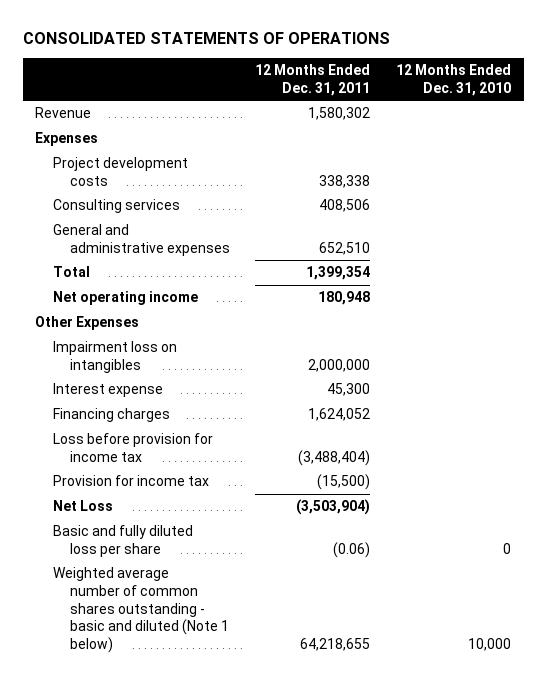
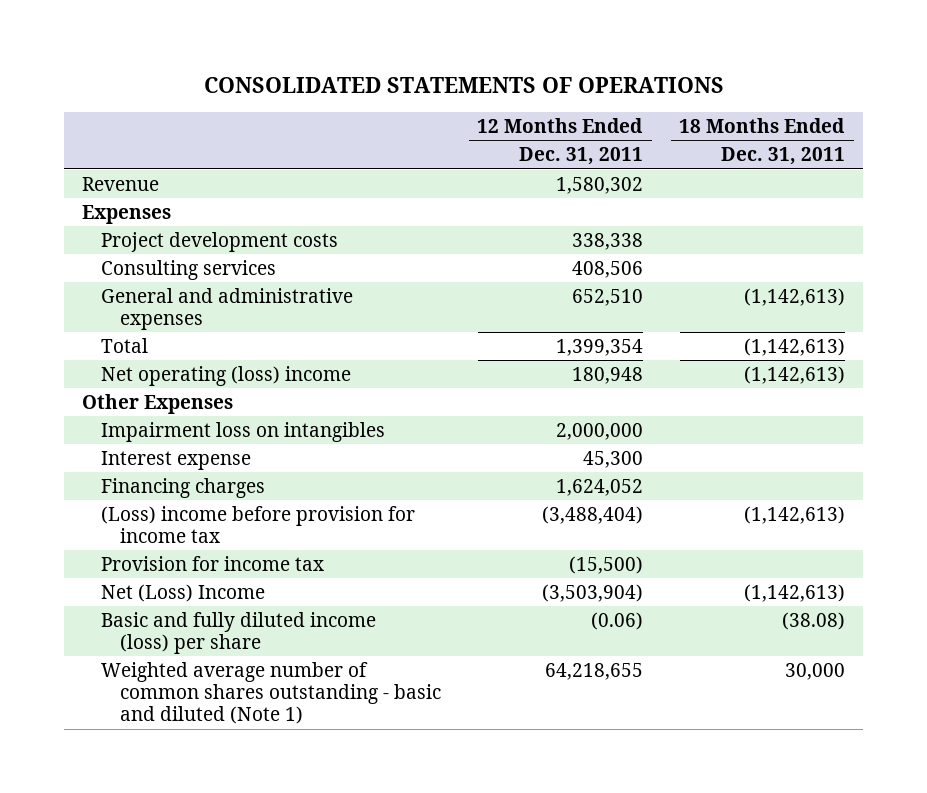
- | 12 Months Ended Dec. 31, 2011 | 12 Months Ended Dec. 31, 2010
+ | 12 Months Ended Dec. 31, 2011 | 18 Months Ended Dec. 31, 2011
- Net operating income | 180,948 |
+ Net operating (loss) income | 180,948 | (1,142,613)
- Loss before provision for income tax | (3,488,404) |
+ (Loss) income before provision for income tax | (3,488,404) | (1,142,613)
- Net Loss | (3,503,904) |
- Basic and fully diluted loss per share | (0.06) | 0
- Weighted average number of common shares outstanding - basic and diluted (Note 1 below) | 64,218,655 | 10,000
+ Net (Loss) Income | (3,503,904) | (1,142,613)
+ Basic and fully diluted income (loss) per share | (0.06) | (38.08)
+ Weighted average number of common shares outstanding - basic and diluted (Note 1) | 64,218,655 | 30,000

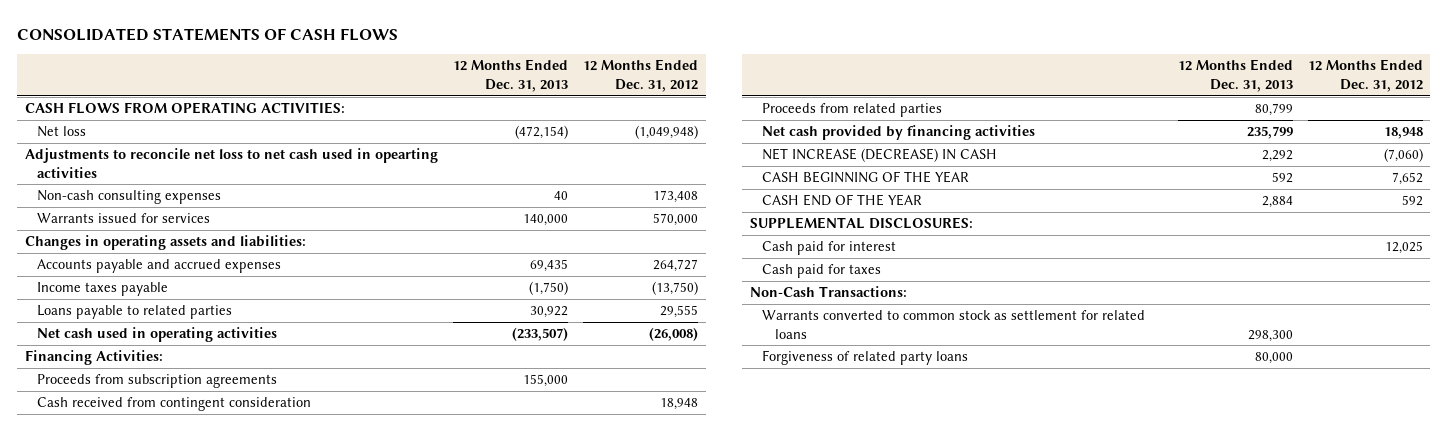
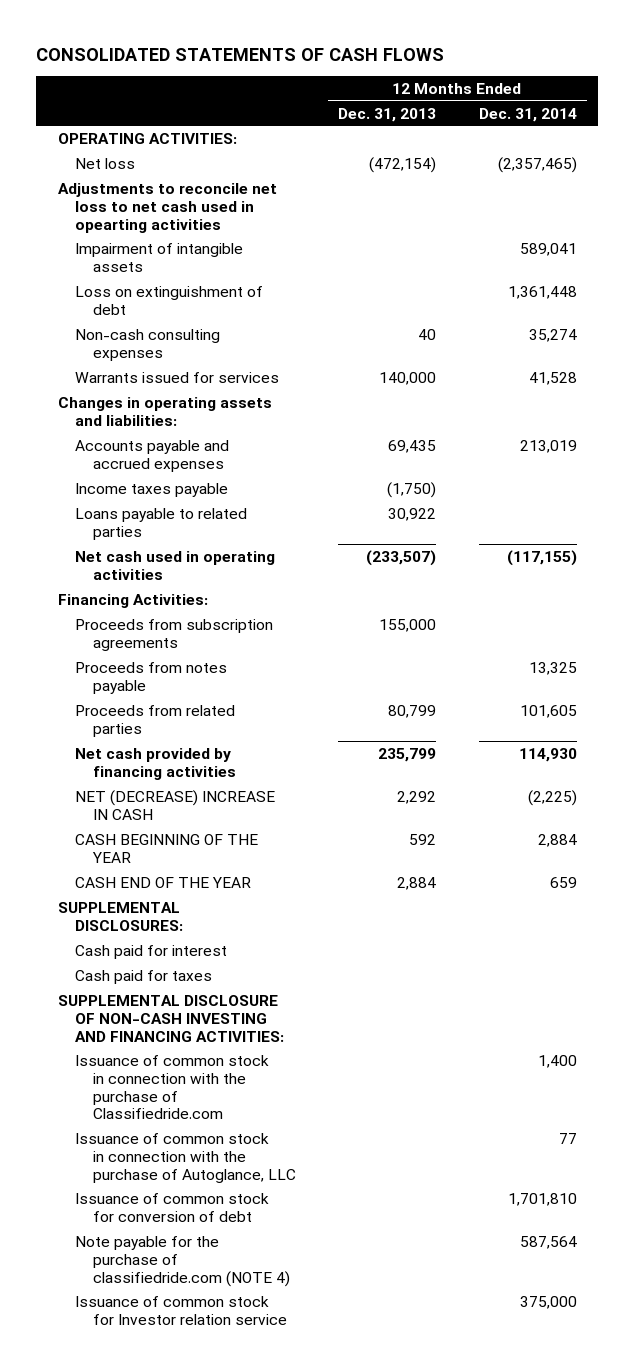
- | 12 Months Ended Dec. 31, 2013 | 12 Months Ended Dec. 31, 2012
+ | 12 Months Ended Dec. 31, 2013 | 12 Months Ended Dec. 31, 2014
- CASH FLOWS FROM OPERATING ACTIVITIES:
+ OPERATING ACTIVITIES:
+ Impairment of intangible assets | | 589,041
+ Loss on extinguishment of debt | | 1,361,448
- Cash received from contingent consideration | | 18,948
+ Proceeds from notes payable | | 13,325
- NET INCREASE (DECREASE) IN CASH | 2,292 | (7,060)
+ NET (DECREASE) INCREASE IN CASH | 2,292 | (2,225)
- Non-Cash Transactions:
- Warrants converted to common stock as settlement for related loans | 298,300 |
- Forgiveness of related party loans | 80,000 |
+ SUPPLEMENTAL DISCLOSURE OF NON-CASH INVESTING AND FINANCING ACTIVITIES:
+ Issuance of common stock in connection with the purchase of Classifiedride.com | | 1,400
+ Issuance of common stock in connection with the purchase of Autoglance, LLC | | 77
+ Issuance of common stock for conversion of debt | | 1,701,810
+ Note payable for the purchase of classifiedride.com (NOTE 4) | | 587,564
+ Issuance of common stock for Investor relation service | | 375,000

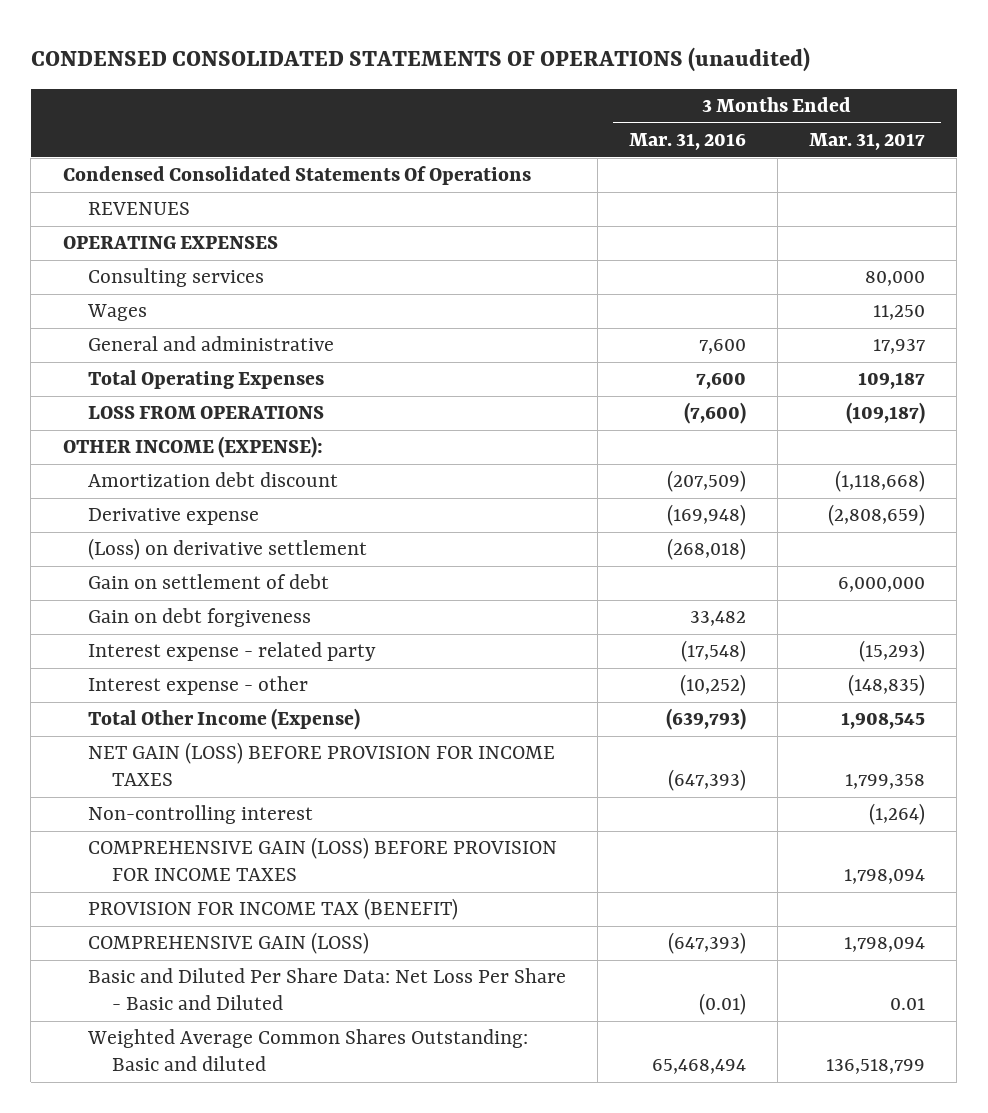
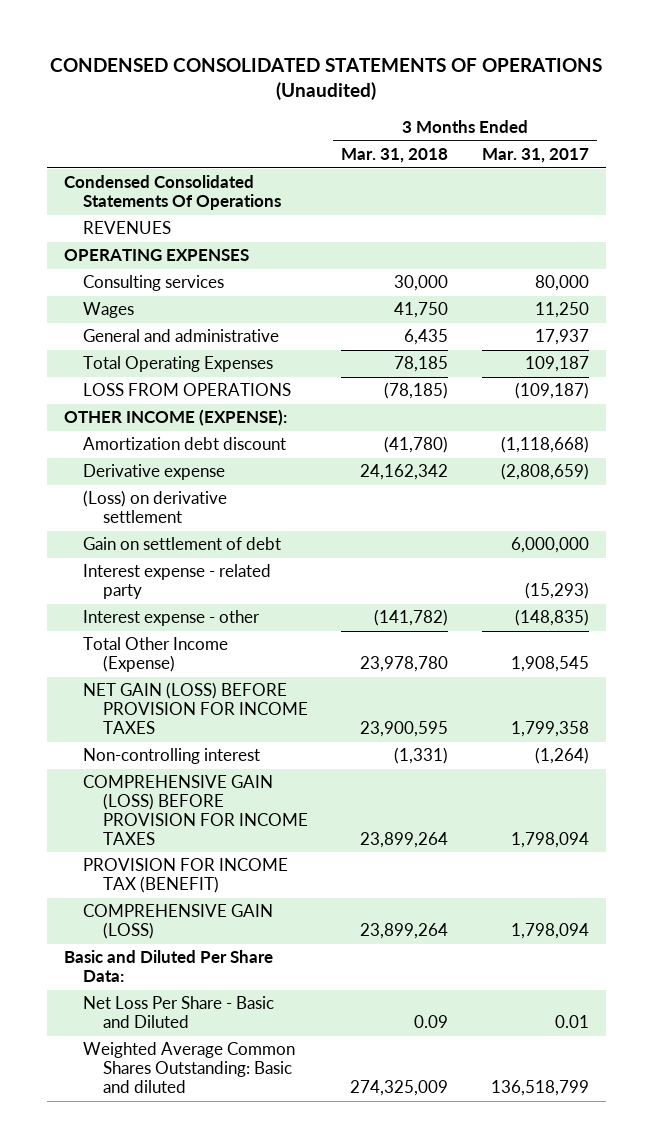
- CONDENSED CONSOLIDATED STATEMENTS OF OPERATIONS (unaudited)
+ CONDENSED CONSOLIDATED STATEMENTS OF OPERATIONS (Unaudited)
- | 3 Months Ended Mar. 31, 2016 | 3 Months Ended Mar. 31, 2017
+ | 3 Months Ended Mar. 31, 2018 | 3 Months Ended Mar. 31, 2017
- Gain on debt forgiveness | 33,482 |
- Basic and Diluted Per Share Data: Net Loss Per Share - Basic and Diluted | (0.01) | 0.01
+ Basic and Diluted Per Share Data:
+ Net Loss Per Share - Basic and Diluted | 0.09 | 0.01

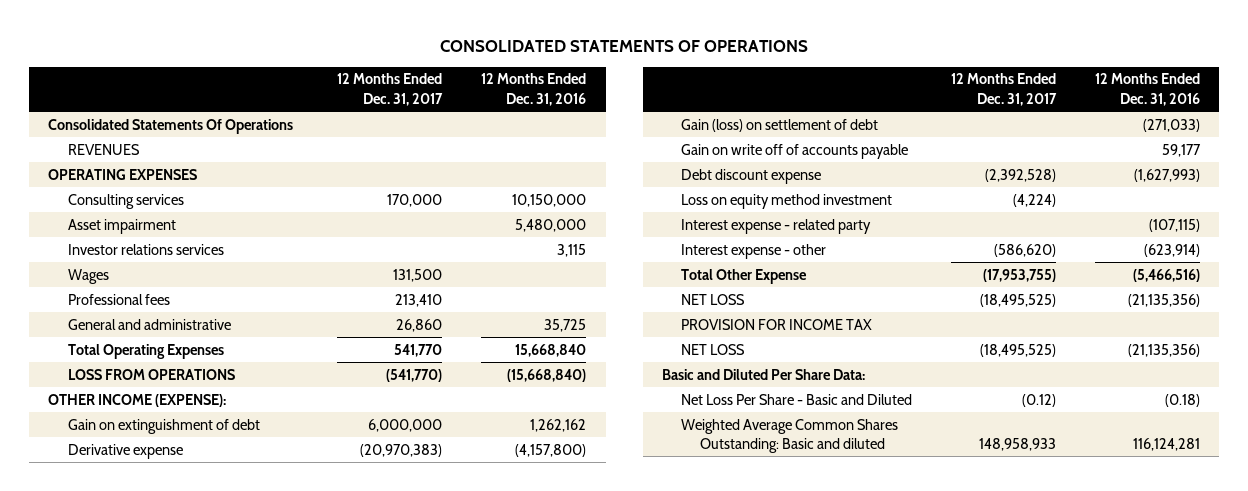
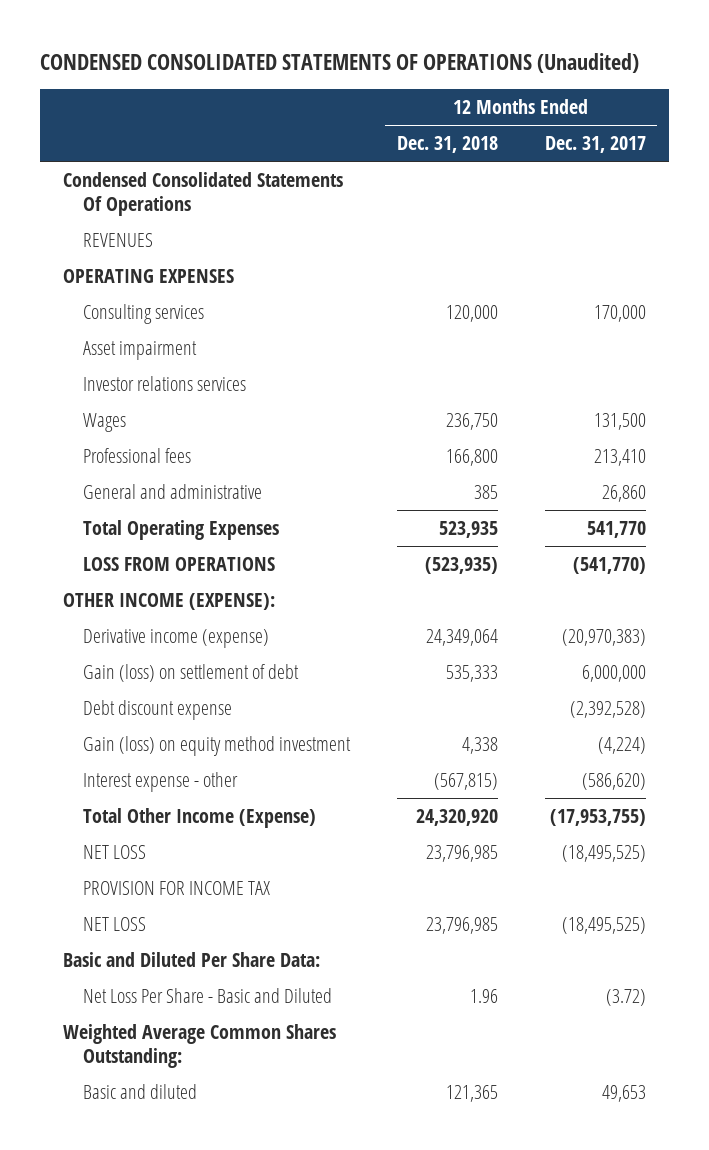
- CONSOLIDATED STATEMENTS OF OPERATIONS
+ CONDENSED CONSOLIDATED STATEMENTS OF OPERATIONS (Unaudited)
- | 12 Months Ended Dec. 31, 2017 | 12 Months Ended Dec. 31, 2016
+ | 12 Months Ended Dec. 31, 2018 | 12 Months Ended Dec. 31, 2017
- Consolidated Statements Of Operations
+ Condensed Consolidated Statements Of Operations
- Gain on extinguishment of debt | 6,000,000 | 1,262,162
- Derivative expense | (20,970,383) | (4,157,800)
- Gain (loss) on settlement of debt | | (271,033)
- Gain on write off of accounts payable | | 59,177
+ Derivative income (expense) | 24,349,064 | (20,970,383)
+ Gain (loss) on settlement of debt | 535,333 | 6,000,000
- Loss on equity method investment | (4,224) |
- Interest expense - related party | | (107,115)
+ Gain (loss) on equity method investment | 4,338 | (4,224)
- Total Other Expense | (17,953,755) | (5,466,516)
+ Total Other Income (Expense) | 24,320,920 | (17,953,755)
- Net Loss Per Share - Basic and Diluted | (0.12) | (0.18)
- Weighted Average Common Shares Outstanding: Basic and diluted | 148,958,933 | 116,124,281
+ Net Loss Per Share - Basic and Diluted | 1.96 | (3.72)
+ Weighted Average Common Shares Outstanding:
+ Basic and diluted | 121,365 | 49,653

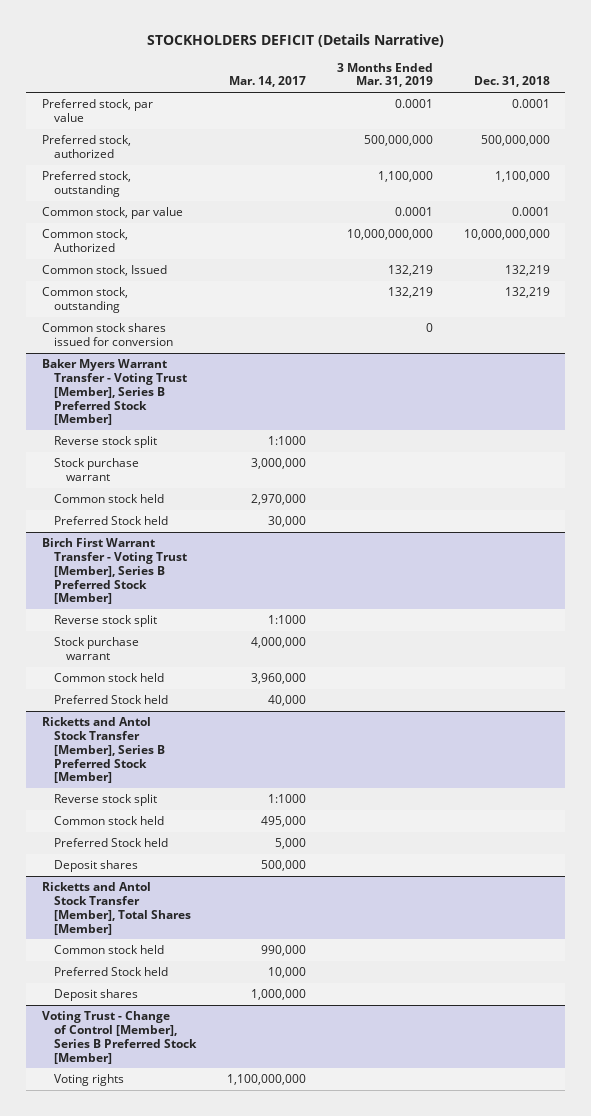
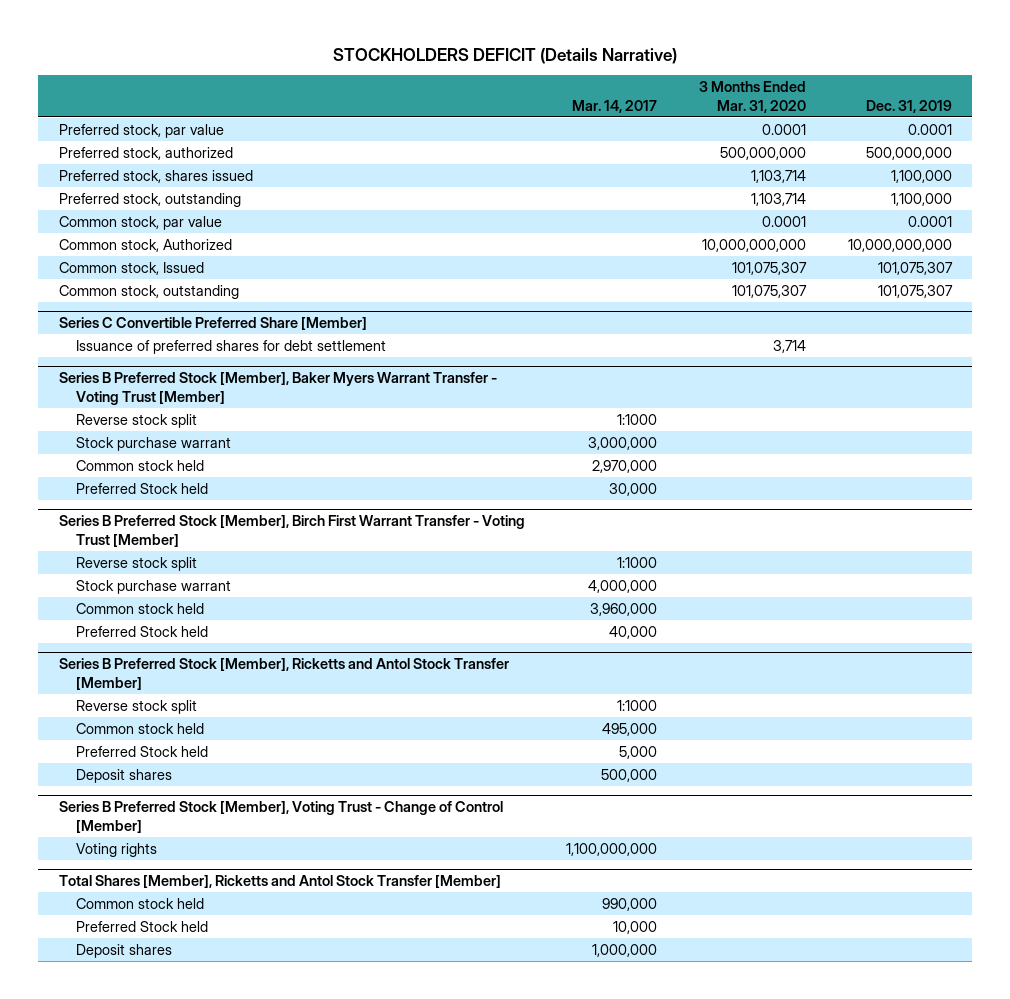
- | Mar. 14, 2017 | 3 Months Ended Mar. 31, 2019 | Dec. 31, 2018
+ | Mar. 14, 2017 | 3 Months Ended Mar. 31, 2020 | Dec. 31, 2019
+ Preferred stock, shares issued | | 1,103,714 | 1,100,000
- Common stock shares issued for conversion | | 0 |
- Baker Myers Warrant Transfer - Voting Trust [Member], Series B Preferred Stock [Member]
+ Series C Convertible Preferred Share [Member]
+ Issuance of preferred shares for debt settlement | | 3,714 |
+ Series B Preferred Stock [Member], Baker Myers Warrant Transfer - Voting Trust [Member]
- Birch First Warrant Transfer - Voting Trust [Member], Series B Preferred Stock [Member]
+ Series B Preferred Stock [Member], Birch First Warrant Transfer - Voting Trust [Member]
- Ricketts and Antol Stock Transfer [Member], Series B Preferred Stock [Member]
+ Series B Preferred Stock [Member], Ricketts and Antol Stock Transfer [Member]
- Ricketts and Antol Stock Transfer [Member], Total Shares [Member]
+ Series B Preferred Stock [Member], Voting Trust - Change of Control [Member]
+ Voting rights | 1,100,000,000 | |
+ Total Shares [Member], Ricketts and Antol Stock Transfer [Member]
- Voting Trust - Change of Control [Member], Series B Preferred Stock [Member]
- Voting rights | 1,100,000,000 | |

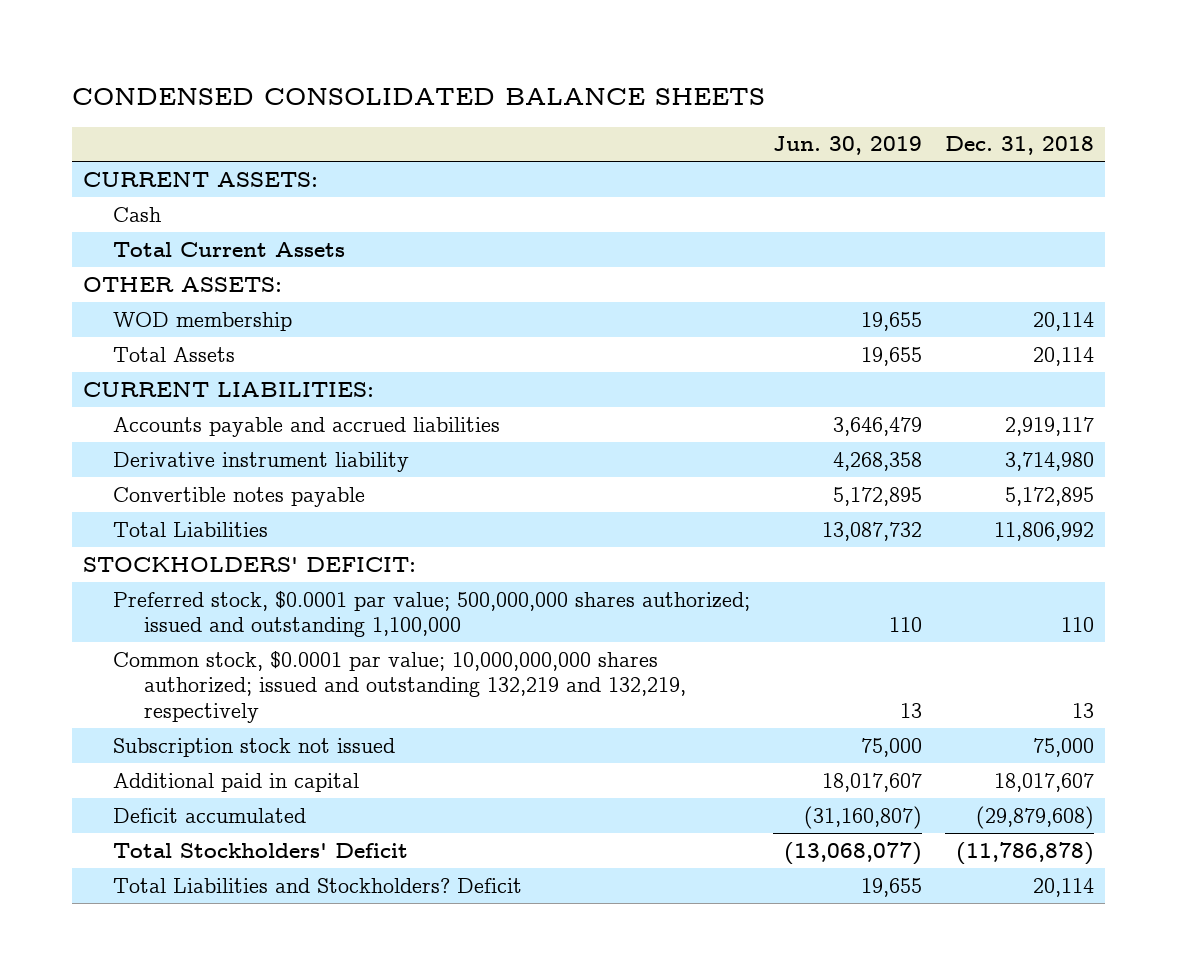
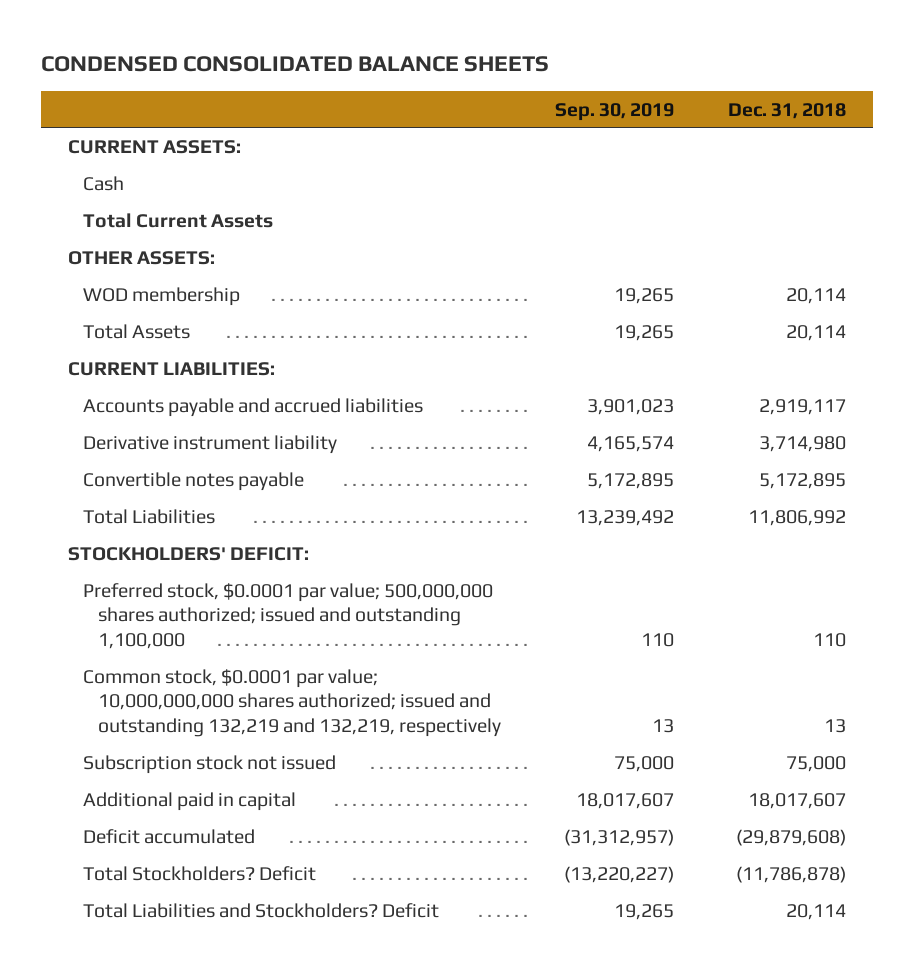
- | Jun. 30, 2019 | Dec. 31, 2018
+ | Sep. 30, 2019 | Dec. 31, 2018
- Total Stockholders' Deficit | (13,068,077) | (11,786,878)
+ Total Stockholders? Deficit | (13,220,227) | (11,786,878)

